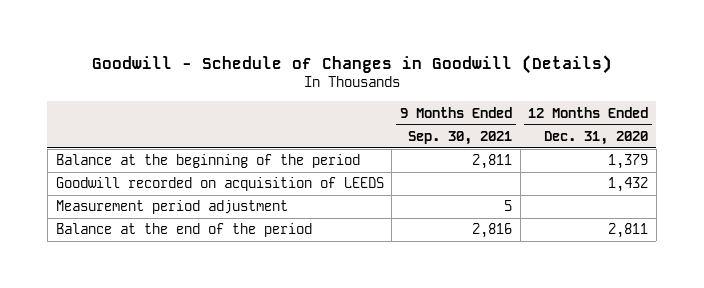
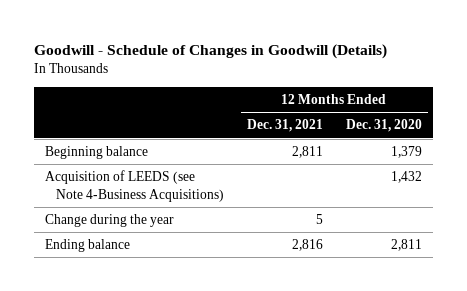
- | 9 Months Ended Sep. 30, 2021 | 12 Months Ended Dec. 31, 2020
+ | 12 Months Ended Dec. 31, 2021 | 12 Months Ended Dec. 31, 2020
- Balance at the beginning of the period | 2,811 | 1,379
- Goodwill recorded on acquisition of LEEDS | | 1,432
- Measurement period adjustment | 5 |
- Balance at the end of the period | 2,816 | 2,811
+ Beginning balance | 2,811 | 1,379
+ Acquisition of LEEDS (see Note 4-Business Acquisitions) | | 1,432
+ Change during the year | 5 |
+ Ending balance | 2,816 | 2,811

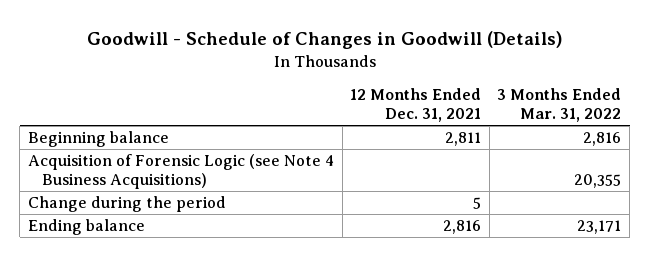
- | 12 Months Ended Dec. 31, 2021 | 12 Months Ended Dec. 31, 2020
+ | 12 Months Ended Dec. 31, 2021 | 3 Months Ended Mar. 31, 2022
- Acquisition of LEEDS (see Note 4-Business Acquisitions) | | 1,432
- Change during the year | 5 |
+ Acquisition of Forensic Logic (see Note 4 Business Acquisitions) | | 20,355
+ Change during the period | 5 |

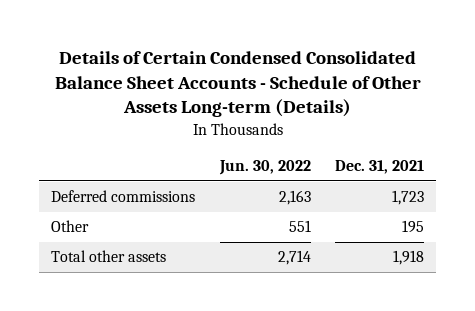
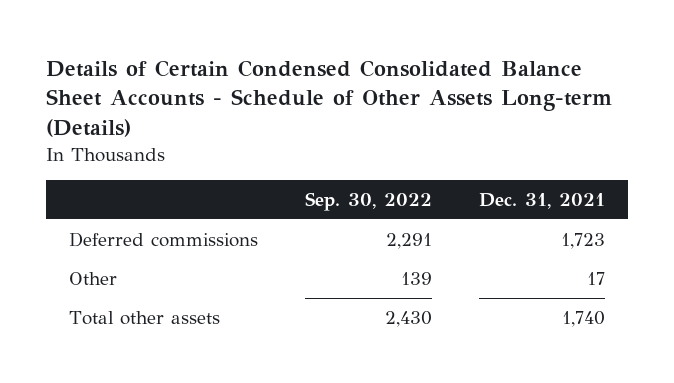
- | Jun. 30, 2022 | Dec. 31, 2021
+ | Sep. 30, 2022 | Dec. 31, 2021
- Other | 551 | 195
- Total other assets | 2,714 | 1,918
+ Other | 139 | 17
+ Total other assets | 2,430 | 1,740

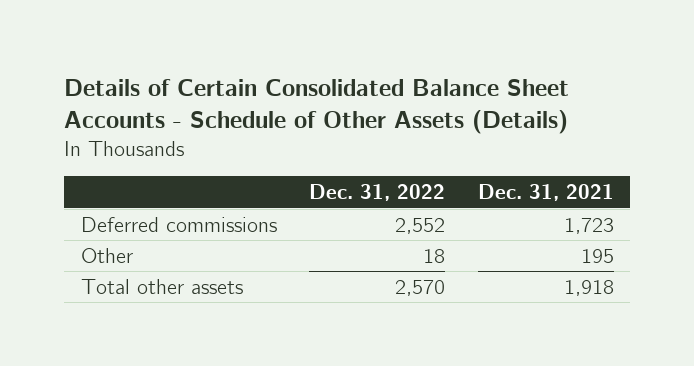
- Details of Certain Condensed Consolidated Balance Sheet Accounts - Schedule of Other Assets Long-term (Details)
+ Details of Certain Consolidated Balance Sheet Accounts - Schedule of Other Assets (Details)
- | Sep. 30, 2022 | Dec. 31, 2021
+ | Dec. 31, 2022 | Dec. 31, 2021
- Other | 139 | 17
- Total other assets | 2,430 | 1,740
+ Other | 18 | 195
+ Total other assets | 2,570 | 1,918

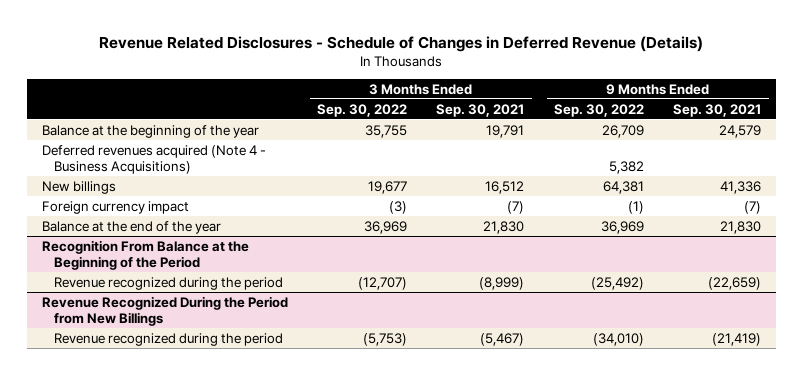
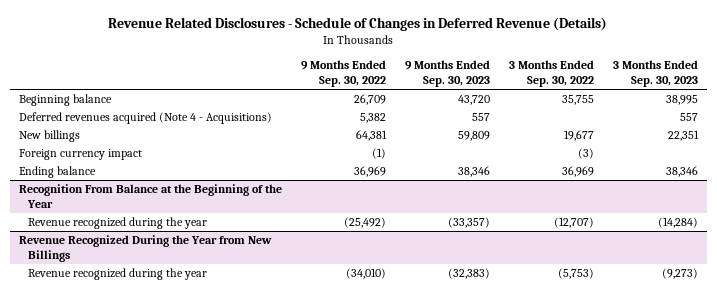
- | 3 Months Ended Sep. 30, 2022 | 3 Months Ended Sep. 30, 2021 | 9 Months Ended Sep. 30, 2022 | 9 Months Ended Sep. 30, 2021
+ | 9 Months Ended Sep. 30, 2022 | 9 Months Ended Sep. 30, 2023 | 3 Months Ended Sep. 30, 2022 | 3 Months Ended Sep. 30, 2023
- Balance at the beginning of the year | 35,755 | 19,791 | 26,709 | 24,579
- Deferred revenues acquired (Note 4 - Business Acquisitions) | | | 5,382 |
+ Beginning balance | 26,709 | 43,720 | 35,755 | 38,995
+ Deferred revenues acquired (Note 4 - Acquisitions) | 5,382 | 557 | | 557
- Balance at the end of the year | 36,969 | 21,830 | 36,969 | 21,830
- Recognition From Balance at the Beginning of the Period
- Revenue recognized during the period | (12,707) | (8,999) | (25,492) | (22,659)
- Revenue Recognized During the Period from New Billings
- Revenue recognized during the period | (5,753) | (5,467) | (34,010) | (21,419)
+ Ending balance | 36,969 | 38,346 | 36,969 | 38,346
+ Recognition From Balance at the Beginning of the Year
+ Revenue recognized during the year | (25,492) | (33,357) | (12,707) | (14,284)
+ Revenue Recognized During the Year from New Billings
+ Revenue recognized during the year | (34,010) | (32,383) | (5,753) | (9,273)

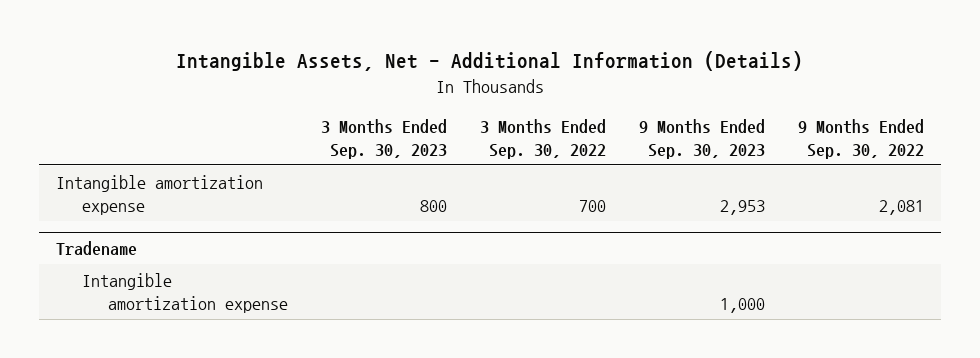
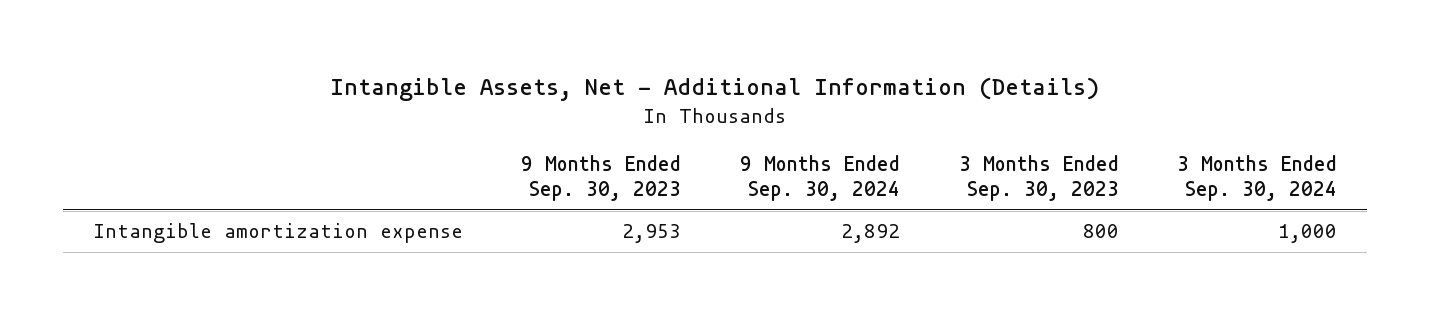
- | 3 Months Ended Sep. 30, 2023 | 3 Months Ended Sep. 30, 2022 | 9 Months Ended Sep. 30, 2023 | 9 Months Ended Sep. 30, 2022
+ | 9 Months Ended Sep. 30, 2023 | 9 Months Ended Sep. 30, 2024 | 3 Months Ended Sep. 30, 2023 | 3 Months Ended Sep. 30, 2024
- Tradename
- Intangible amortization expense | | | 1,000 |

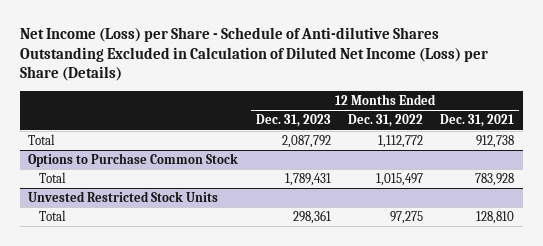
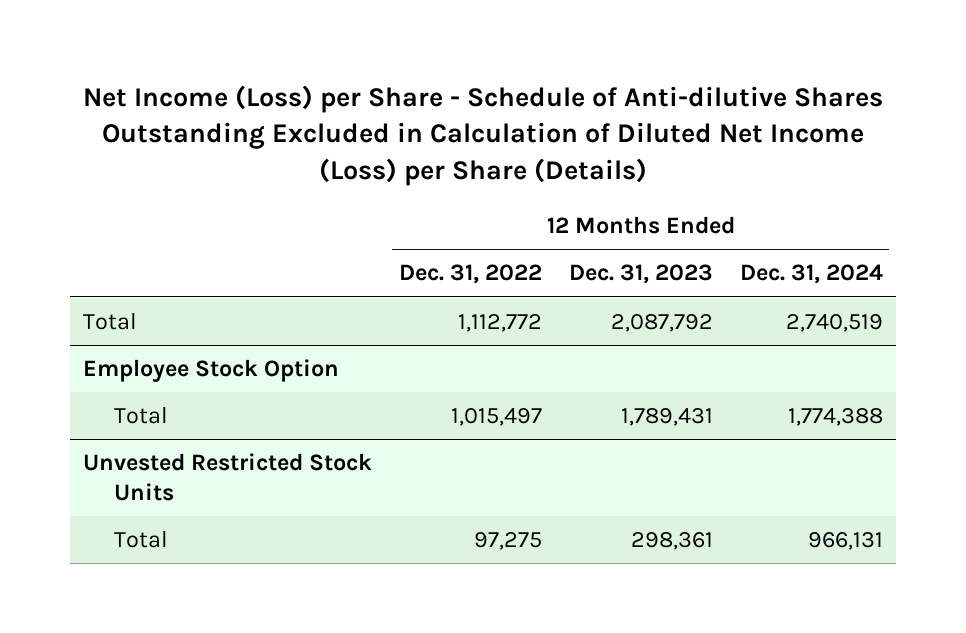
- | 12 Months Ended Dec. 31, 2023 | 12 Months Ended Dec. 31, 2022 | 12 Months Ended Dec. 31, 2021
+ | 12 Months Ended Dec. 31, 2022 | 12 Months Ended Dec. 31, 2023 | 12 Months Ended Dec. 31, 2024
- Options to Purchase Common Stock
+ Employee Stock Option

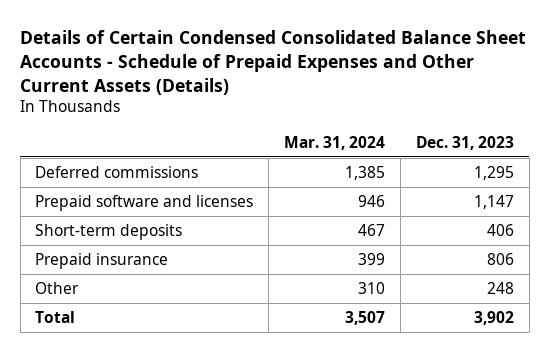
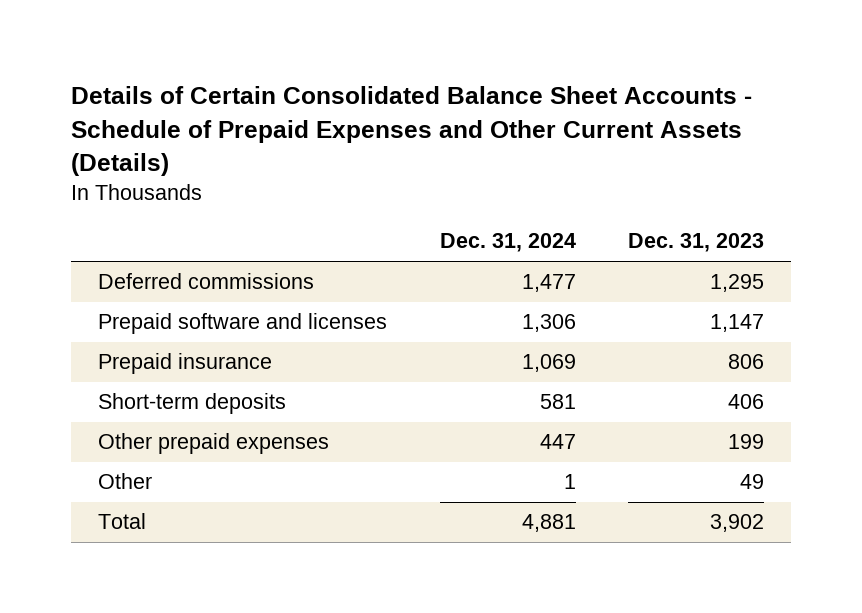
- Details of Certain Condensed Consolidated Balance Sheet Accounts - Schedule of Prepaid Expenses and Other Current Assets (Details)
+ Details of Certain Consolidated Balance Sheet Accounts - Schedule of Prepaid Expenses and Other Current Assets (Details)
- | Mar. 31, 2024 | Dec. 31, 2023
+ | Dec. 31, 2024 | Dec. 31, 2023
- Other | 310 | 248
moved down: Short-term deposits | 581 | 406
+ Other prepaid expenses | 447 | 199
+ Other | 1 | 49

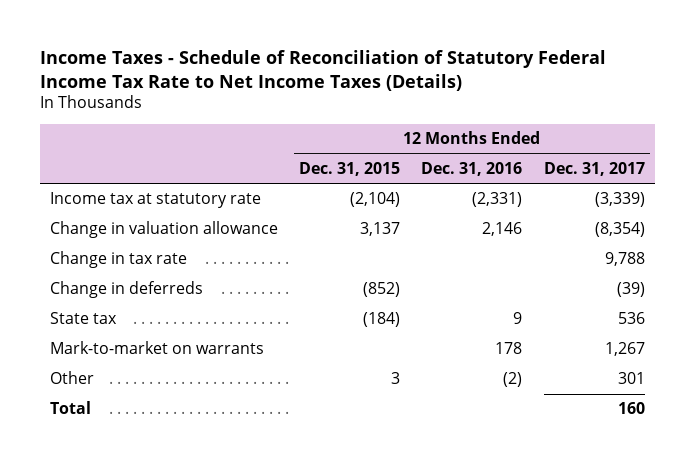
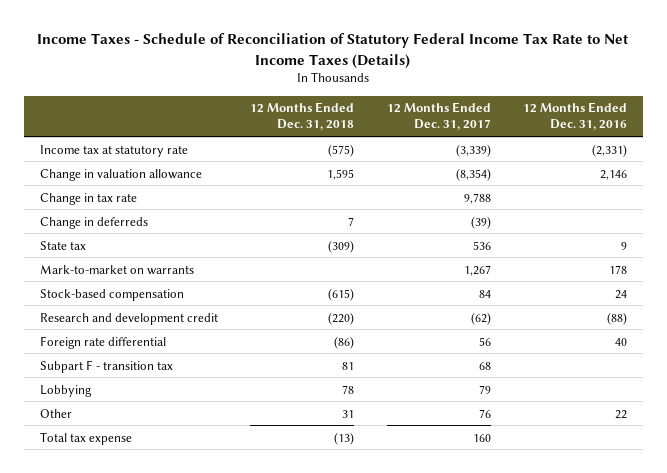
- | 12 Months Ended Dec. 31, 2015 | 12 Months Ended Dec. 31, 2016 | 12 Months Ended Dec. 31, 2017
+ | 12 Months Ended Dec. 31, 2018 | 12 Months Ended Dec. 31, 2017 | 12 Months Ended Dec. 31, 2016
- Other | 3 | (2) | 301
- Total | | | 160
+ Stock-based compensation | (615) | 84 | 24
+ Research and development credit | (220) | (62) | (88)
+ Foreign rate differential | (86) | 56 | 40
+ Subpart F - transition tax | 81 | 68 |
+ Lobbying | 78 | 79 |
+ Other | 31 | 76 | 22
+ Total tax expense | (13) | 160 |

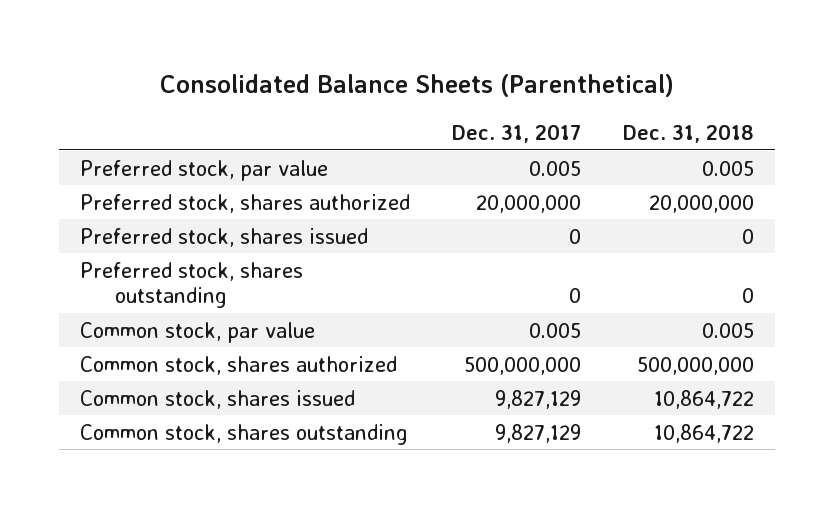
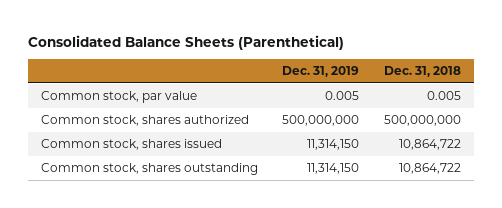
- | Dec. 31, 2017 | Dec. 31, 2018
+ | Dec. 31, 2019 | Dec. 31, 2018
- Preferred stock, par value | 0.005 | 0.005
- Preferred stock, shares authorized | 20,000,000 | 20,000,000
- Preferred stock, shares issued | 0 | 0
- Preferred stock, shares outstanding | 0 | 0

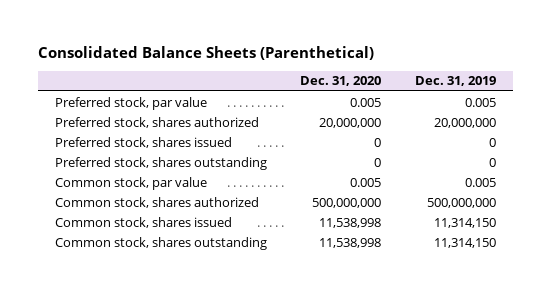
- | Dec. 31, 2019 | Dec. 31, 2018
+ | Dec. 31, 2020 | Dec. 31, 2019
+ Preferred stock, par value | 0.005 | 0.005
+ Preferred stock, shares authorized | 20,000,000 | 20,000,000
+ Preferred stock, shares issued | 0 | 0
+ Preferred stock, shares outstanding | 0 | 0

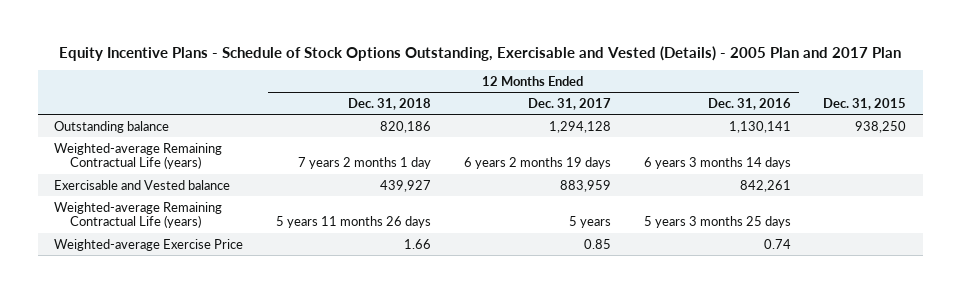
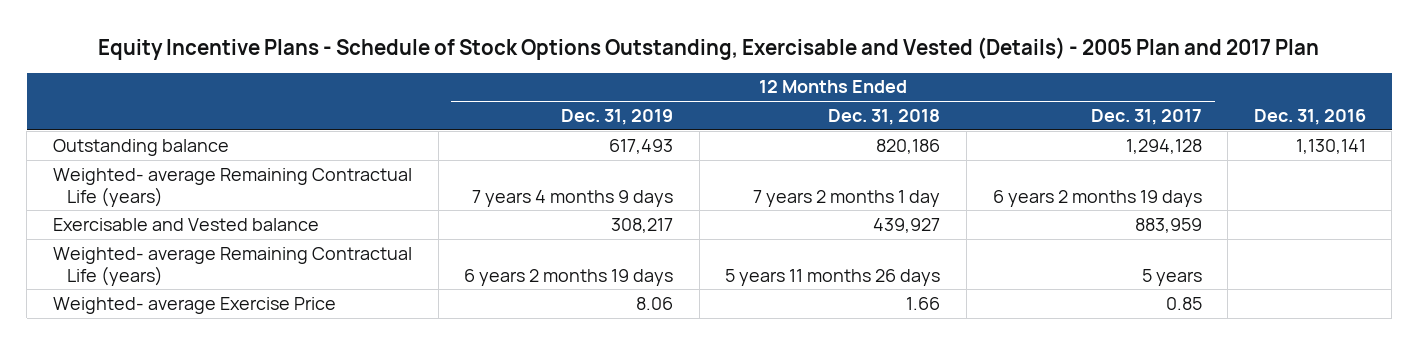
- | 12 Months Ended Dec. 31, 2018 | 12 Months Ended Dec. 31, 2017 | 12 Months Ended Dec. 31, 2016 | Dec. 31, 2015
+ | 12 Months Ended Dec. 31, 2019 | 12 Months Ended Dec. 31, 2018 | 12 Months Ended Dec. 31, 2017 | Dec. 31, 2016
- Weighted-average Remaining Contractual Life (years) | 7 years 2 months 1 day | 6 years 2 months 19 days | 6 years 3 months 14 days |
+ Weighted- average Remaining Contractual Life (years) | 7 years 4 months 9 days | 7 years 2 months 1 day | 6 years 2 months 19 days |
- Weighted-average Remaining Contractual Life (years) | 5 years 11 months 26 days | 5 years | 5 years 3 months 25 days |
- Weighted-average Exercise Price | 1.66 | 0.85 | 0.74 |
+ Weighted- average Remaining Contractual Life (years) | 6 years 2 months 19 days | 5 years 11 months 26 days | 5 years |
+ Weighted- average Exercise Price | 8.06 | 1.66 | 0.85 |

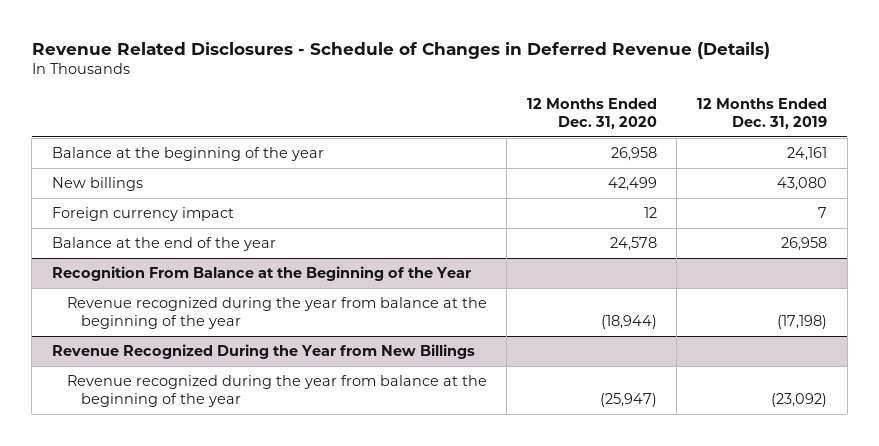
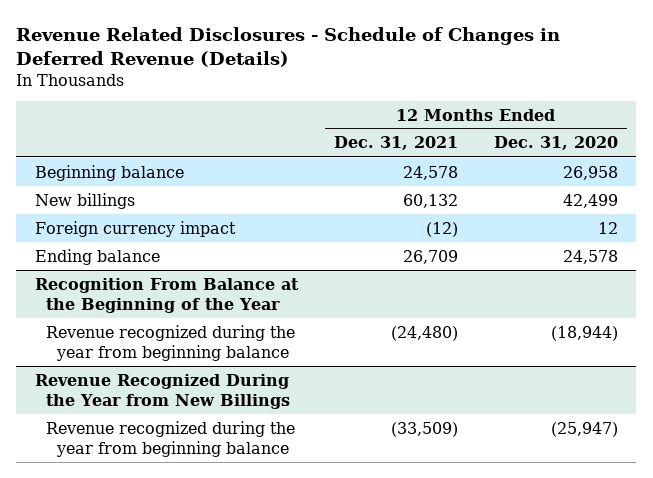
- | 12 Months Ended Dec. 31, 2020 | 12 Months Ended Dec. 31, 2019
+ | 12 Months Ended Dec. 31, 2021 | 12 Months Ended Dec. 31, 2020
- Balance at the beginning of the year | 26,958 | 24,161
+ Beginning balance | 24,578 | 26,958
- Balance at the end of the year | 24,578 | 26,958
+ Ending balance | 26,709 | 24,578
@ Recognition From Balance at the Beginning of the Year
- Revenue recognized during the year from balance at the beginning of the year | (18,944) | (17,198)
+ Revenue recognized during the year from beginning balance | (24,480) | (18,944)
@ Revenue Recognized During the Year from New Billings
- Revenue recognized during the year from balance at the beginning of the year | (25,947) | (23,092)
+ Revenue recognized during the year from beginning balance | (33,509) | (25,947)

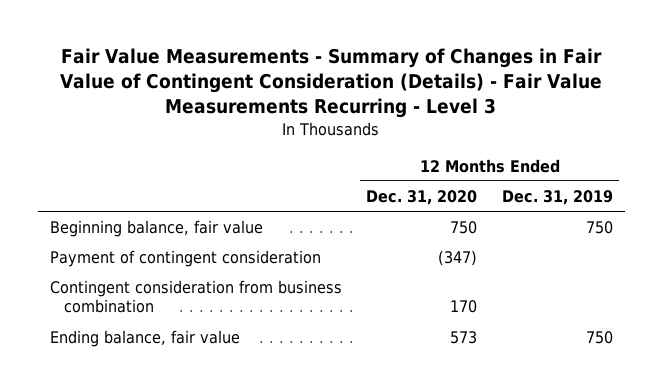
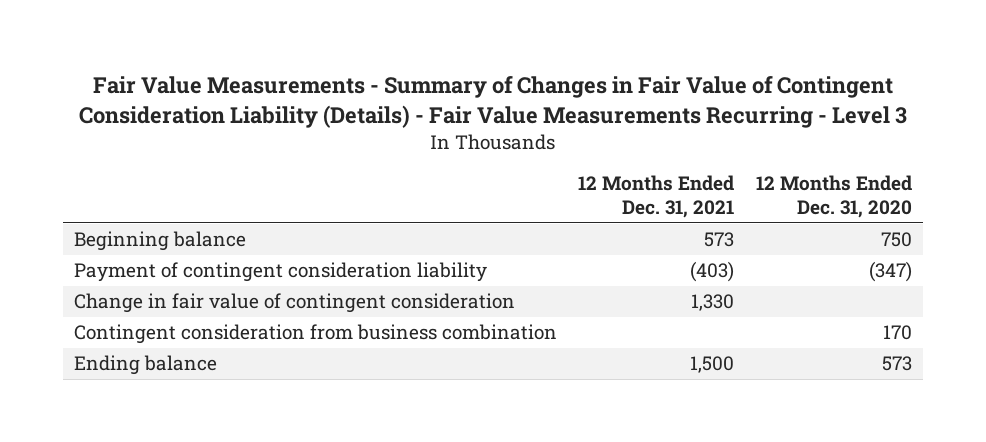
- Fair Value Measurements - Summary of Changes in Fair Value of Contingent Consideration (Details) - Fair Value Measurements Recurring - Level 3
+ Fair Value Measurements - Summary of Changes in Fair Value of Contingent Consideration Liability (Details) - Fair Value Measurements Recurring - Level 3
- | 12 Months Ended Dec. 31, 2020 | 12 Months Ended Dec. 31, 2019
+ | 12 Months Ended Dec. 31, 2021 | 12 Months Ended Dec. 31, 2020
- Beginning balance, fair value | 750 | 750
- Payment of contingent consideration | (347) |
+ Beginning balance | 573 | 750
+ Payment of contingent consideration liability | (403) | (347)
+ Change in fair value of contingent consideration | 1,330 |
- Ending balance, fair value | 573 | 750
+ Ending balance | 1,500 | 573

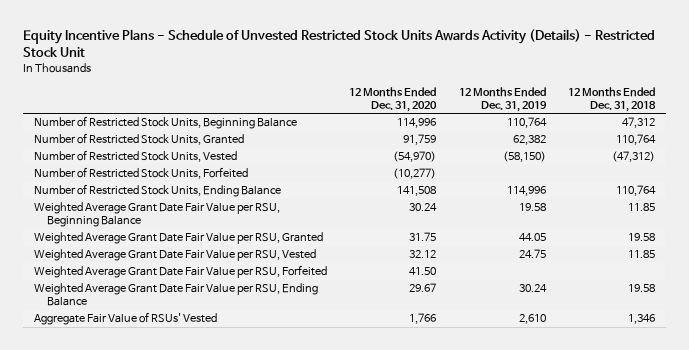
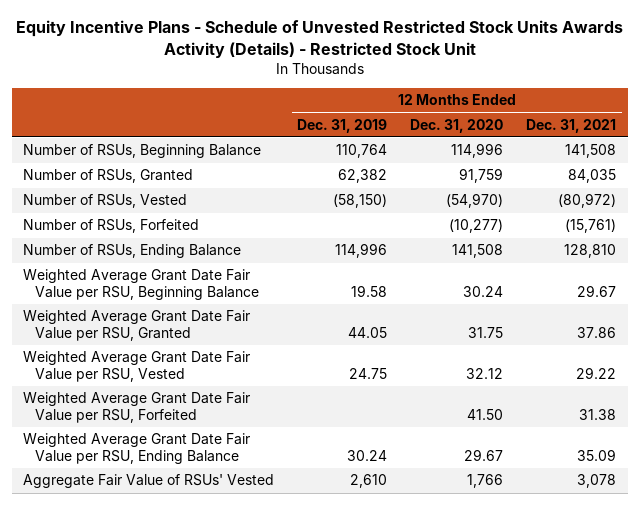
- | 12 Months Ended Dec. 31, 2020 | 12 Months Ended Dec. 31, 2019 | 12 Months Ended Dec. 31, 2018
+ | 12 Months Ended Dec. 31, 2019 | 12 Months Ended Dec. 31, 2020 | 12 Months Ended Dec. 31, 2021
- Number of Restricted Stock Units, Beginning Balance | 114,996 | 110,764 | 47,312
- Number of Restricted Stock Units, Granted | 91,759 | 62,382 | 110,764
- Number of Restricted Stock Units, Vested | (54,970) | (58,150) | (47,312)
- Number of Restricted Stock Units, Forfeited | (10,277) | |
- Number of Restricted Stock Units, Ending Balance | 141,508 | 114,996 | 110,764
+ Number of RSUs, Beginning Balance | 110,764 | 114,996 | 141,508
+ Number of RSUs, Granted | 62,382 | 91,759 | 84,035
+ Number of RSUs, Vested | (58,150) | (54,970) | (80,972)
+ Number of RSUs, Forfeited | | (10,277) | (15,761)
+ Number of RSUs, Ending Balance | 114,996 | 141,508 | 128,810

